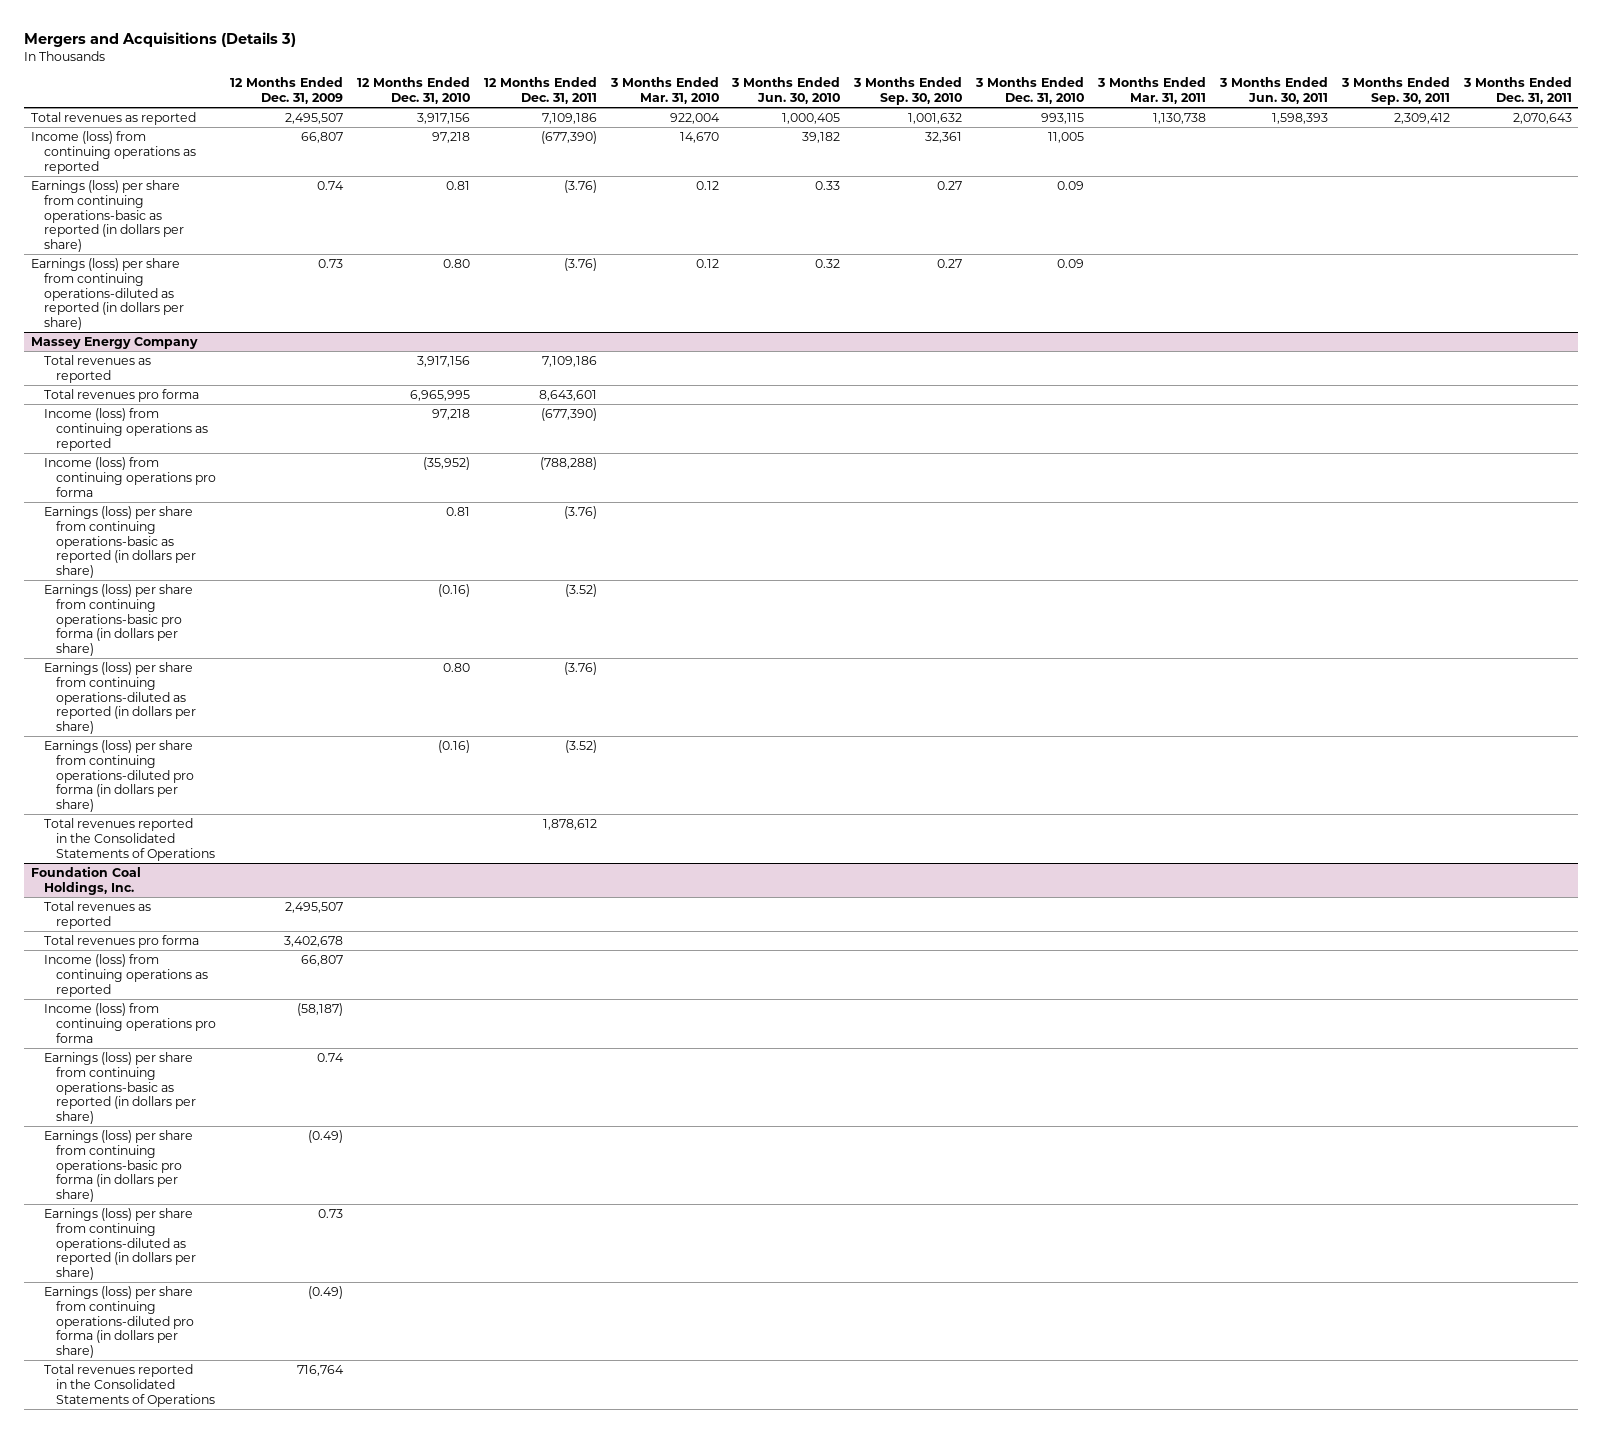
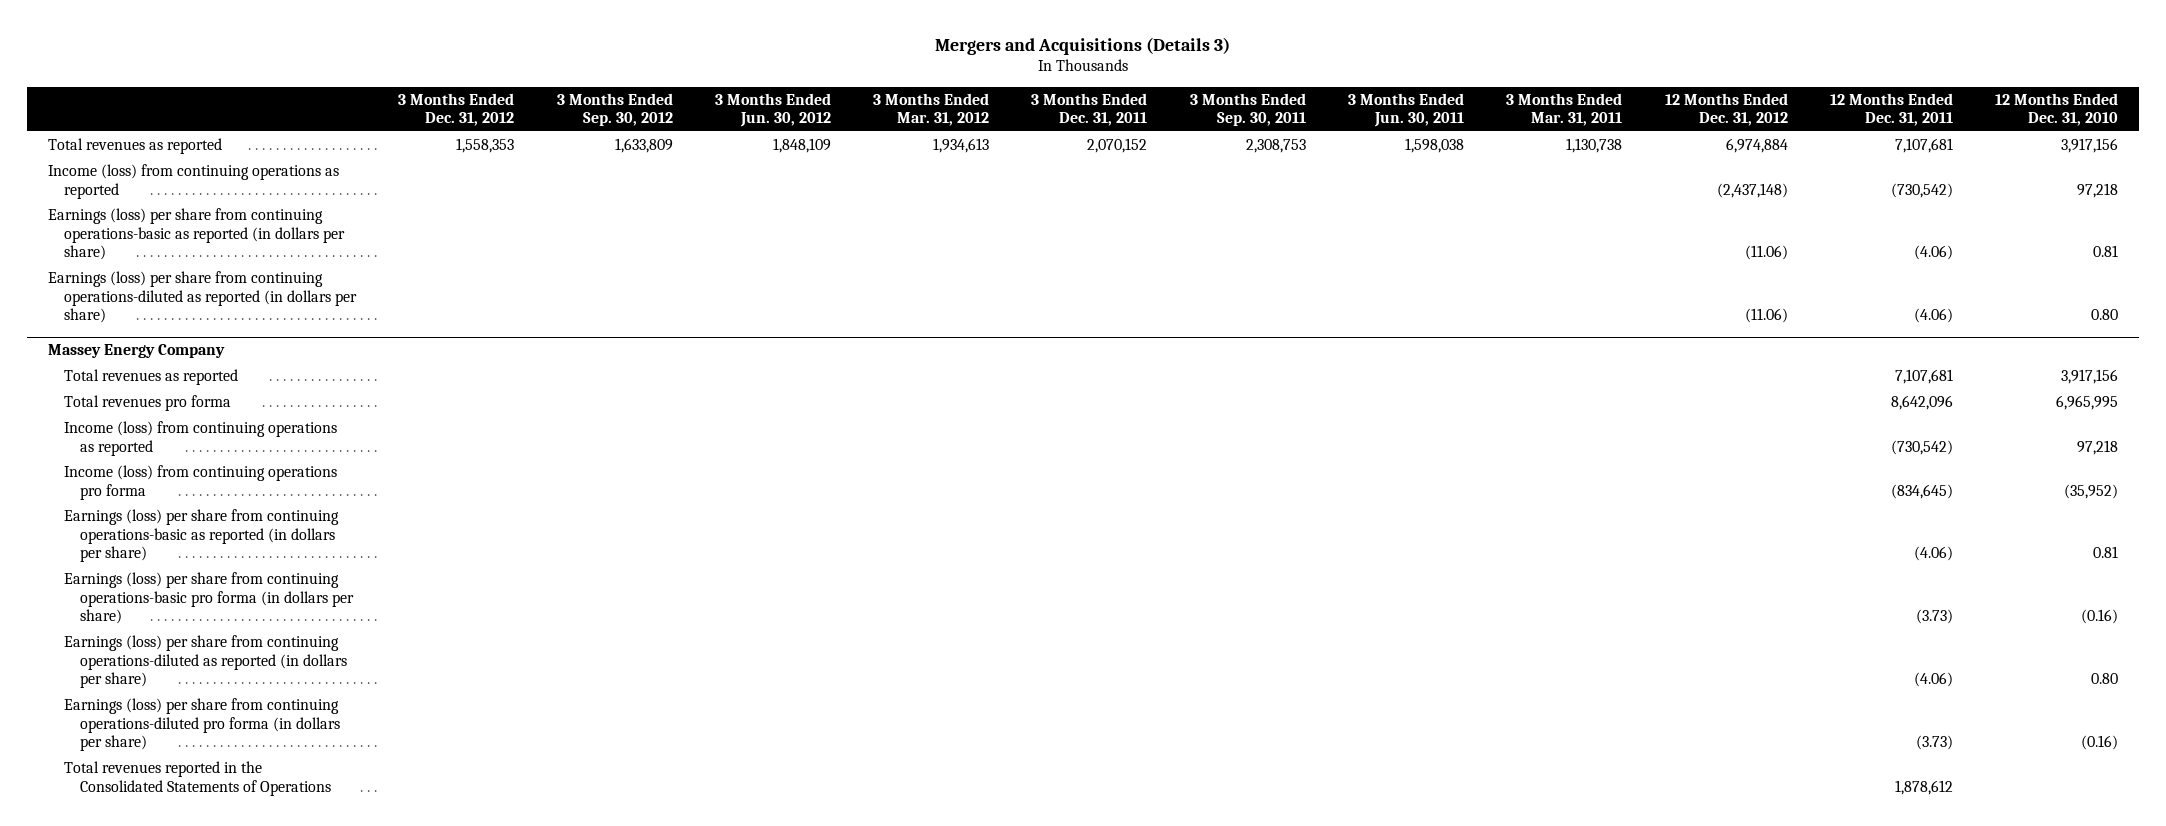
- | 12 Months Ended Dec. 31, 2009 | 12 Months Ended Dec. 31, 2010 | 12 Months Ended Dec. 31, 2011 | 3 Months Ended Mar. 31, 2010 | 3 Months Ended Jun. 30, 2010 | 3 Months Ended Sep. 30, 2010 | 3 Months Ended Dec. 31, 2010 | 3 Months Ended Mar. 31, 2011 | 3 Months Ended Jun. 30, 2011 | 3 Months Ended Sep. 30, 2011 | 3 Months Ended Dec. 31, 2011
+ | 3 Months Ended Dec. 31, 2012 | 3 Months Ended Sep. 30, 2012 | 3 Months Ended Jun. 30, 2012 | 3 Months Ended Mar. 31, 2012 | 3 Months Ended Dec. 31, 2011 | 3 Months Ended Sep. 30, 2011 | 3 Months Ended Jun. 30, 2011 | 3 Months Ended Mar. 31, 2011 | 12 Months Ended Dec. 31, 2012 | 12 Months Ended Dec. 31, 2011 | 12 Months Ended Dec. 31, 2010
- Total revenues as reported | 2,495,507 | 3,917,156 | 7,109,186 | 922,004 | 1,000,405 | 1,001,632 | 993,115 | 1,130,738 | 1,598,393 | 2,309,412 | 2,070,643
- Income (loss) from continuing operations as reported | 66,807 | 97,218 | (677,390) | 14,670 | 39,182 | 32,361 | 11,005 | | | |
- Earnings (loss) per share from continuing operations-basic as reported (in dollars per share) | 0.74 | 0.81 | (3.76) | 0.12 | 0.33 | 0.27 | 0.09 | | | |
- Earnings (loss) per share from continuing operations-diluted as reported (in dollars per share) | 0.73 | 0.80 | (3.76) | 0.12 | 0.32 | 0.27 | 0.09 | | | |
+ Total revenues as reported | 1,558,353 | 1,633,809 | 1,848,109 | 1,934,613 | 2,070,152 | 2,308,753 | 1,598,038 | 1,130,738 | 6,974,884 | 7,107,681 | 3,917,156
+ Income (loss) from continuing operations as reported | | | | | | | | | (2,437,148) | (730,542) | 97,218
+ Earnings (loss) per share from continuing operations-basic as reported (in dollars per share) | | | | | | | | | (11.06) | (4.06) | 0.81
+ Earnings (loss) per share from continuing operations-diluted as reported (in dollars per share) | | | | | | | | | (11.06) | (4.06) | 0.80
@ Massey Energy Company
- Total revenues as reported | | 3,917,156 | 7,109,186 | | | | | | | |
- Total revenues pro forma | | 6,965,995 | 8,643,601 | | | | | | | |
- Income (loss) from continuing operations as reported | | 97,218 | (677,390) | | | | | | | |
- Income (loss) from continuing operations pro forma | | (35,952) | (788,288) | | | | | | | |
- Earnings (loss) per share from continuing operations-basic as reported (in dollars per share) | | 0.81 | (3.76) | | | | | | | |
- Earnings (loss) per share from continuing operations-basic pro forma (in dollars per share) | | (0.16) | (3.52) | | | | | | | |
- Earnings (loss) per share from continuing operations-diluted as reported (in dollars per share) | | 0.80 | (3.76) | | | | | | | |
- Earnings (loss) per share from continuing operations-diluted pro forma (in dollars per share) | | (0.16) | (3.52) | | | | | | | |
+ Total revenues as reported | | | | | | | | | | 7,107,681 | 3,917,156
+ Total revenues pro forma | | | | | | | | | | 8,642,096 | 6,965,995
+ Income (loss) from continuing operations as reported | | | | | | | | | | (730,542) | 97,218
+ Income (loss) from continuing operations pro forma | | | | | | | | | | (834,645) | (35,952)
+ Earnings (loss) per share from continuing operations-basic as reported (in dollars per share) | | | | | | | | | | (4.06) | 0.81
+ Earnings (loss) per share from continuing operations-basic pro forma (in dollars per share) | | | | | | | | | | (3.73) | (0.16)
+ Earnings (loss) per share from continuing operations-diluted as reported (in dollars per share) | | | | | | | | | | (4.06) | 0.80
+ Earnings (loss) per share from continuing operations-diluted pro forma (in dollars per share) | | | | | | | | | | (3.73) | (0.16)
- Foundation Coal Holdings, Inc.
- Total revenues as reported | 2,495,507 | | | | | | | | | |
- Total revenues pro forma | 3,402,678 | | | | | | | | | |
- Income (loss) from continuing operations as reported | 66,807 | | | | | | | | | |
- Income (loss) from continuing operations pro forma | (58,187) | | | | | | | | | |
- Earnings (loss) per share from continuing operations-basic as reported (in dollars per share) | 0.74 | | | | | | | | | |
- Earnings (loss) per share from continuing operations-basic pro forma (in dollars per share) | (0.49) | | | | | | | | | |
- Earnings (loss) per share from continuing operations-diluted as reported (in dollars per share) | 0.73 | | | | | | | | | |
- Earnings (loss) per share from continuing operations-diluted pro forma (in dollars per share) | (0.49) | | | | | | | | | |
- Total revenues reported in the Consolidated Statements of Operations | 716,764 | | | | | | | | | |

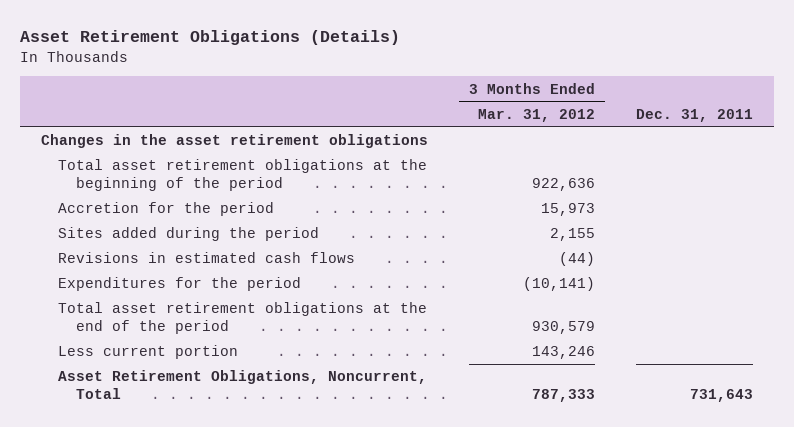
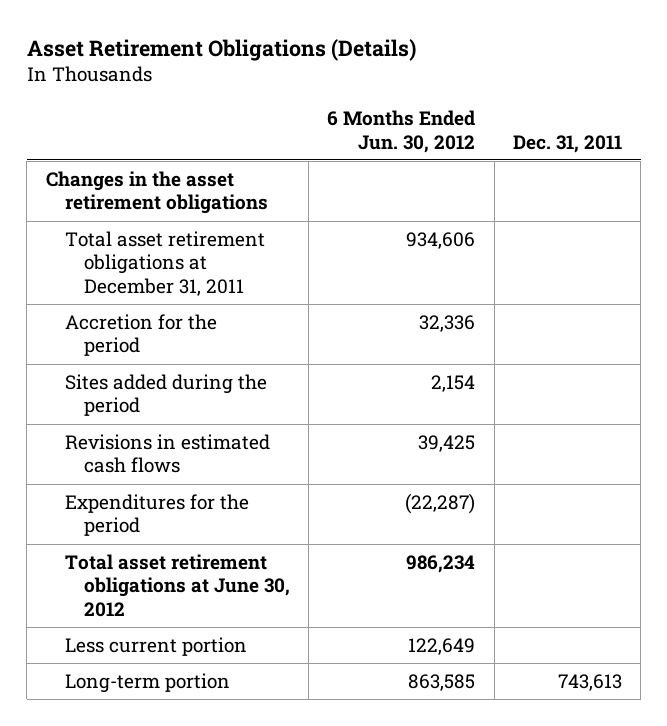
- | 3 Months Ended Mar. 31, 2012 | Dec. 31, 2011
+ | 6 Months Ended Jun. 30, 2012 | Dec. 31, 2011
- Total asset retirement obligations at the beginning of the period | 922,636 |
+ Total asset retirement obligations at December 31, 2011 | 934,606 |
- Total asset retirement obligations at the end of the period | 930,579 |
+ Total asset retirement obligations at June 30, 2012 | 986,234 |
- Asset Retirement Obligations, Noncurrent, Total | 787,333 | 731,643
+ Long-term portion | 863,585 | 743,613

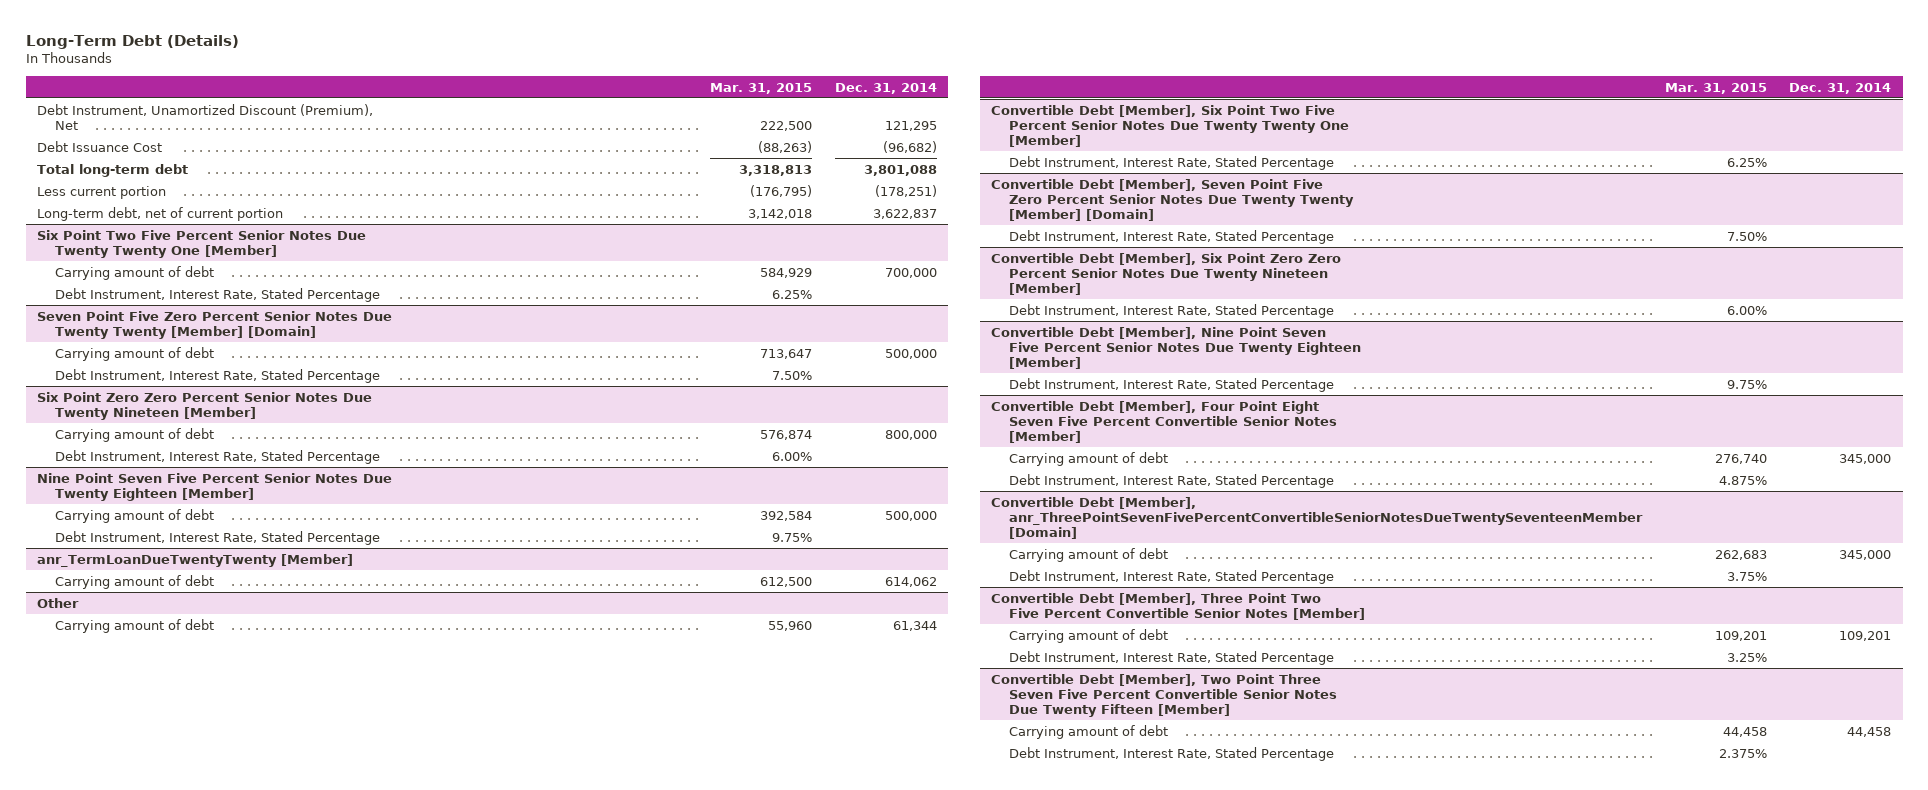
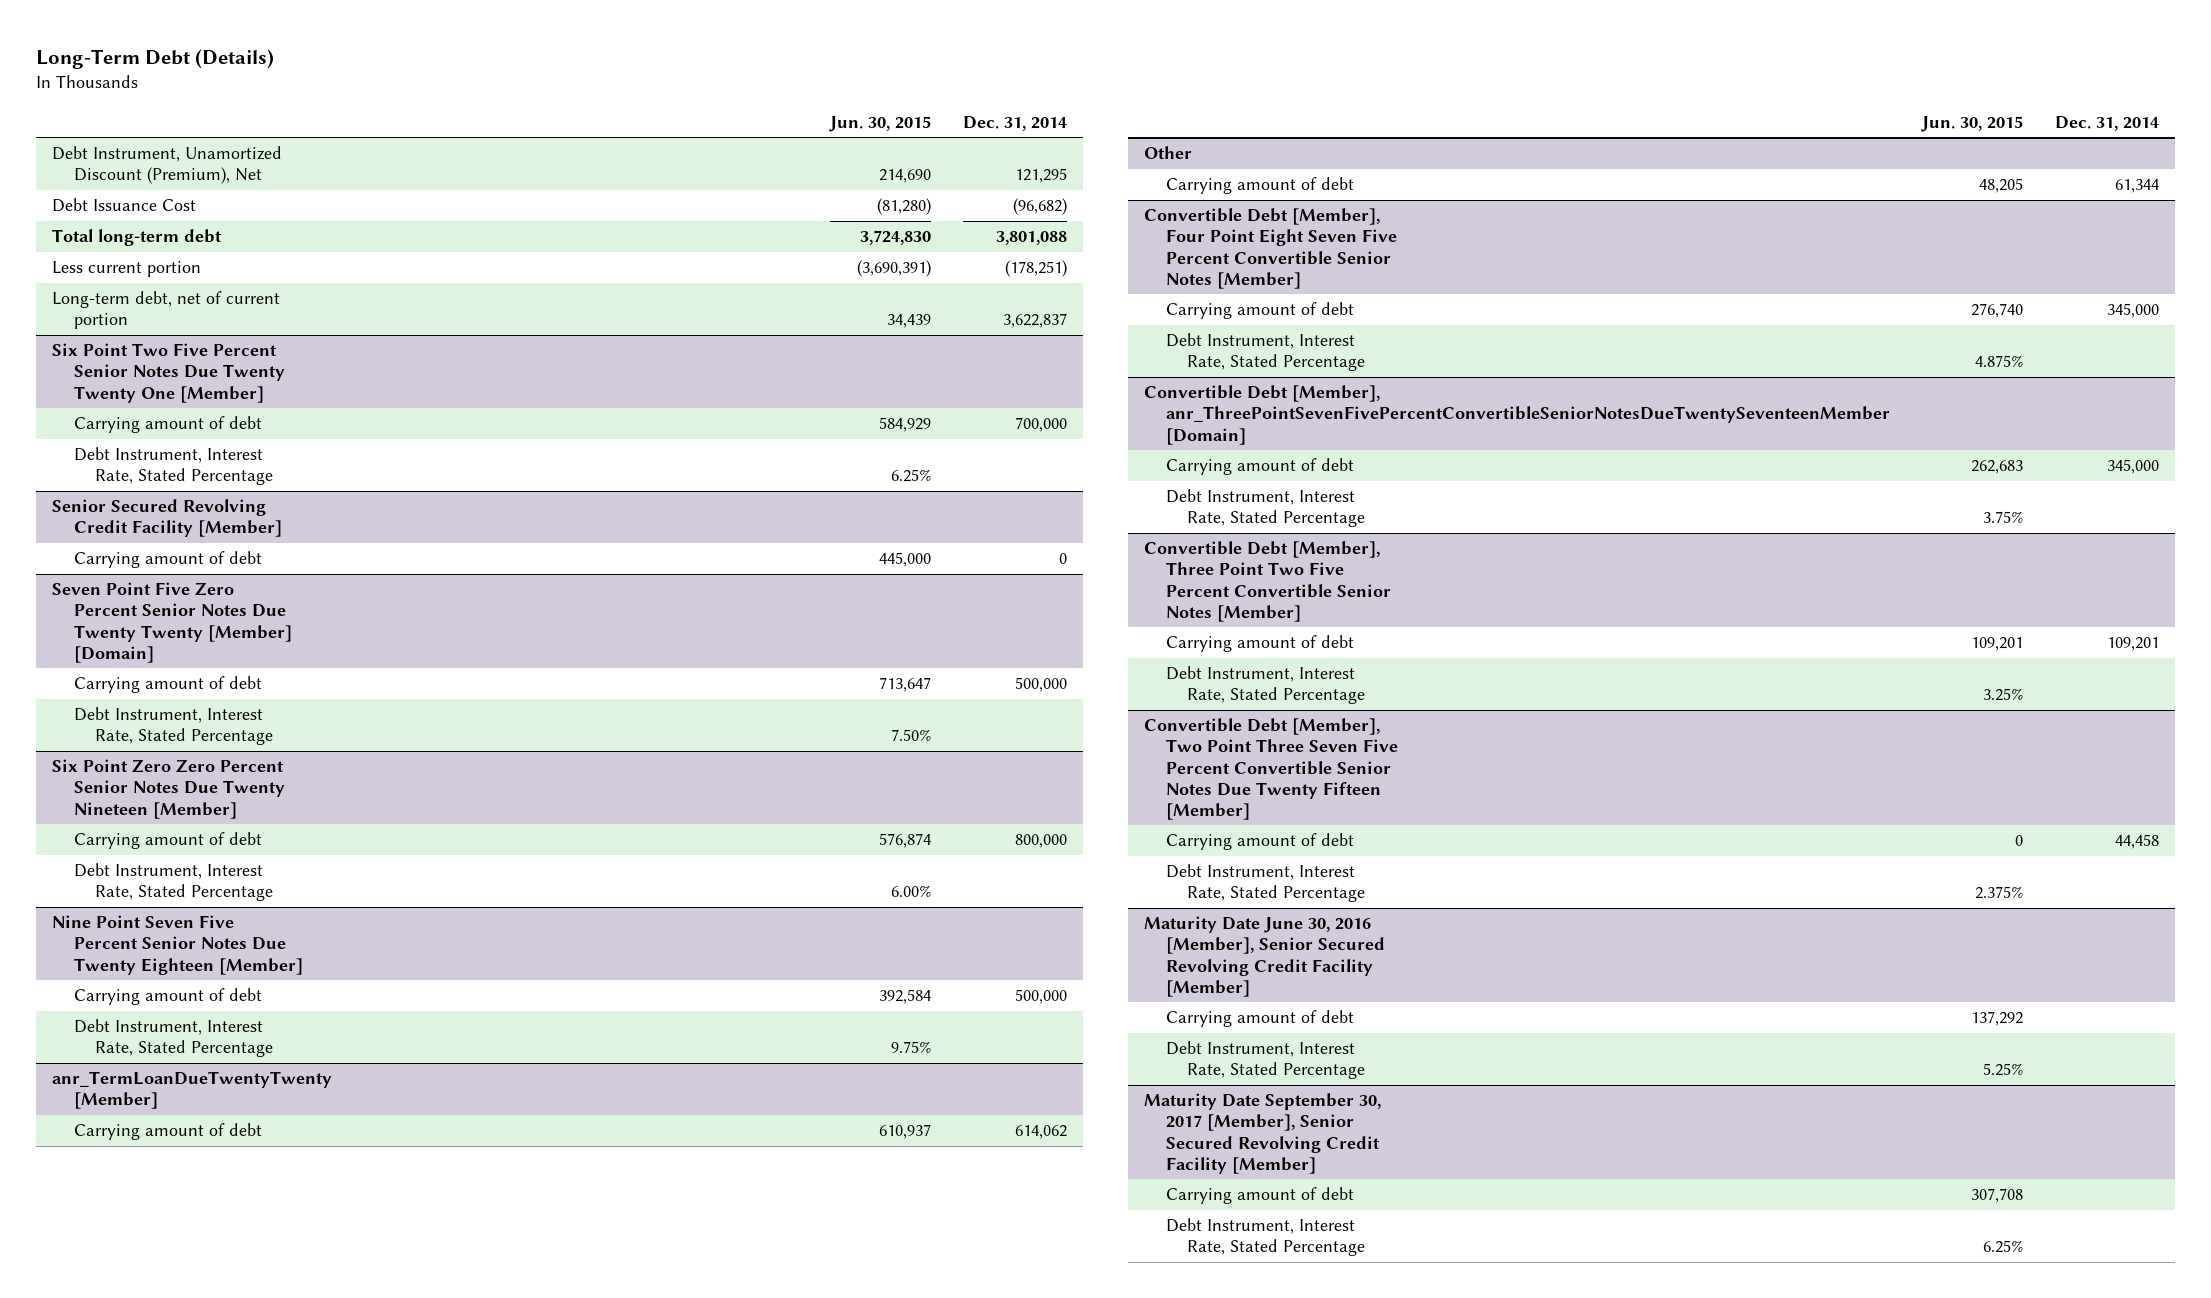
- | Mar. 31, 2015 | Dec. 31, 2014
+ | Jun. 30, 2015 | Dec. 31, 2014
+ Senior Secured Revolving Credit Facility [Member]
+ Carrying amount of debt | 445,000 | 0
- Convertible Debt [Member], Six Point Two Five Percent Senior Notes Due Twenty Twenty One [Member]
- Debt Instrument, Interest Rate, Stated Percentage | 6.25% |
- Convertible Debt [Member], Seven Point Five Zero Percent Senior Notes Due Twenty Twenty [Member] [Domain]
- Debt Instrument, Interest Rate, Stated Percentage | 7.50% |
- Convertible Debt [Member], Six Point Zero Zero Percent Senior Notes Due Twenty Nineteen [Member]
- Debt Instrument, Interest Rate, Stated Percentage | 6.00% |
- Convertible Debt [Member], Nine Point Seven Five Percent Senior Notes Due Twenty Eighteen [Member]
- Debt Instrument, Interest Rate, Stated Percentage | 9.75% |
+ Maturity Date June 30, 2016 [Member], Senior Secured Revolving Credit Facility [Member]
+ Carrying amount of debt | 137,292 |
+ Debt Instrument, Interest Rate, Stated Percentage | 5.25% |
+ Maturity Date September 30, 2017 [Member], Senior Secured Revolving Credit Facility [Member]
+ Carrying amount of debt | 307,708 |
+ Debt Instrument, Interest Rate, Stated Percentage | 6.25% |

